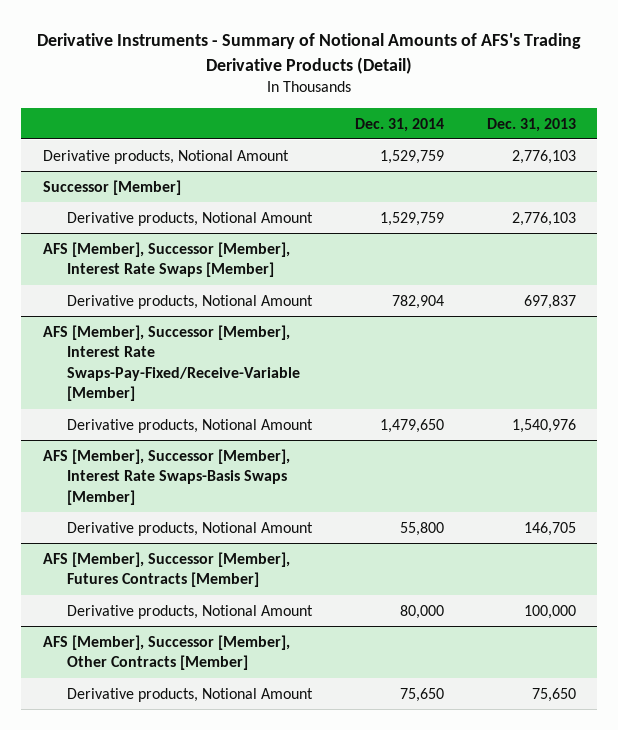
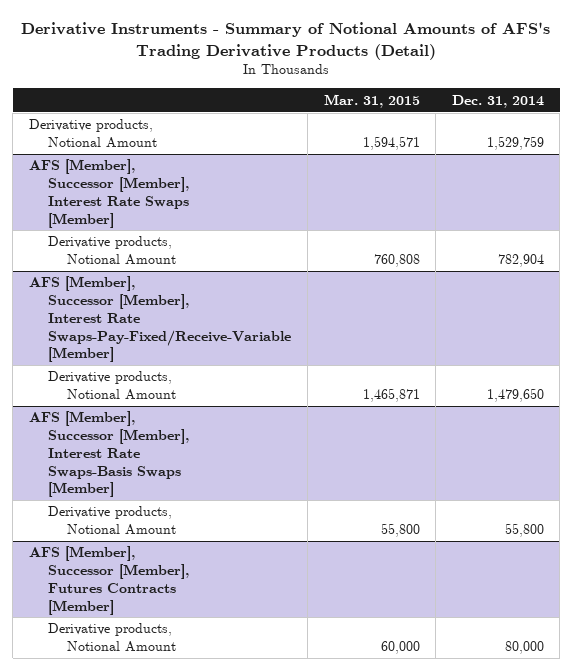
- | Dec. 31, 2014 | Dec. 31, 2013
+ | Mar. 31, 2015 | Dec. 31, 2014
- Successor [Member]
- Derivative products, Notional Amount | 1,529,759 | 2,776,103
- AFS [Member], Successor [Member], Other Contracts [Member]
- Derivative products, Notional Amount | 75,650 | 75,650

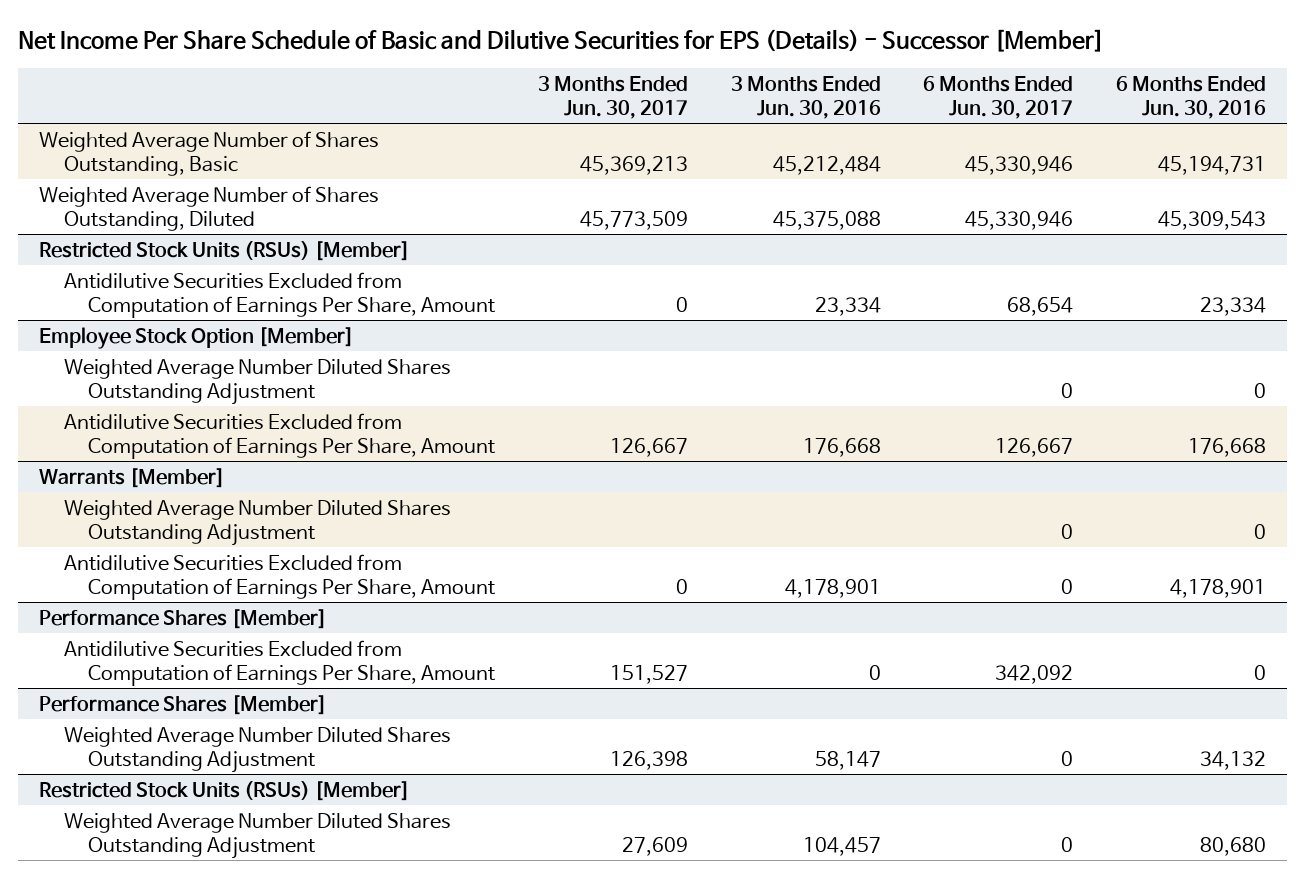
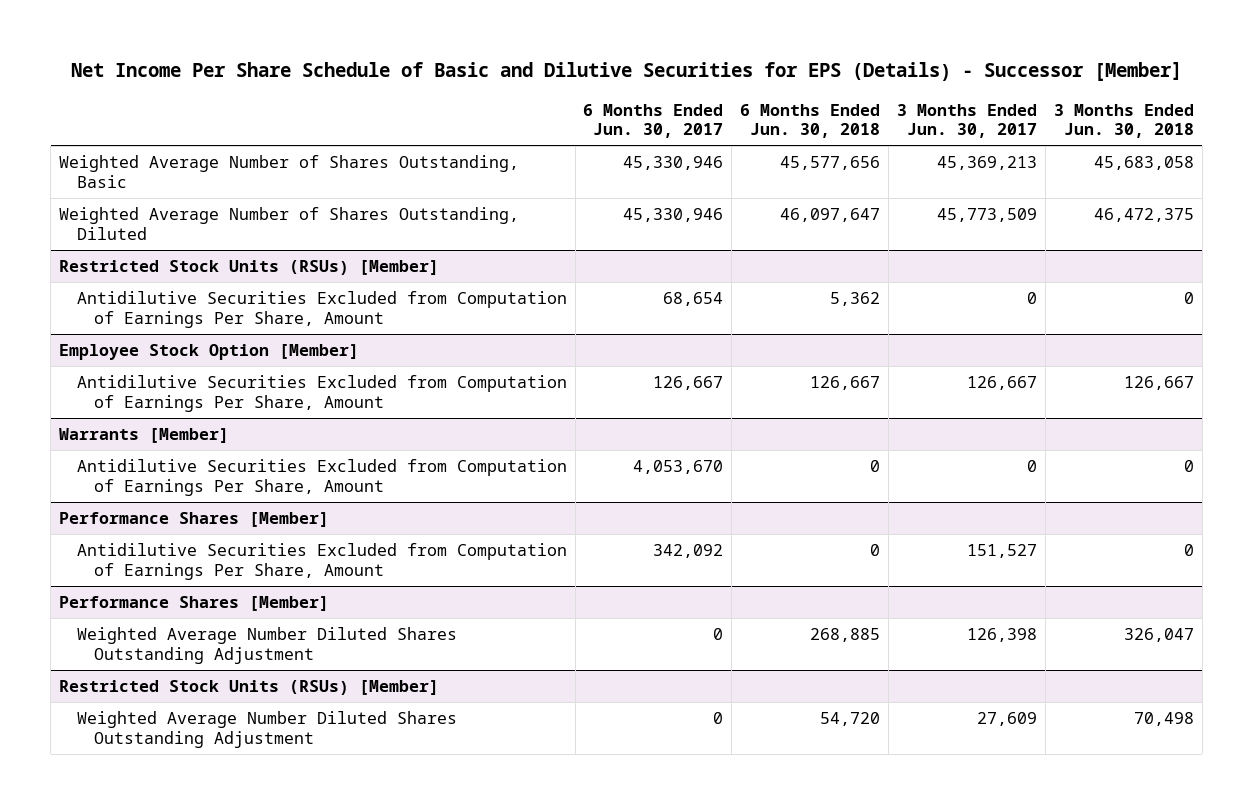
- | 3 Months Ended Jun. 30, 2017 | 3 Months Ended Jun. 30, 2016 | 6 Months Ended Jun. 30, 2017 | 6 Months Ended Jun. 30, 2016
+ | 6 Months Ended Jun. 30, 2017 | 6 Months Ended Jun. 30, 2018 | 3 Months Ended Jun. 30, 2017 | 3 Months Ended Jun. 30, 2018
@ Employee Stock Option [Member]
- Weighted Average Number Diluted Shares Outstanding Adjustment | | | 0 | 0
@ Warrants [Member]
- Weighted Average Number Diluted Shares Outstanding Adjustment | | | 0 | 0
- Antidilutive Securities Excluded from Computation of Earnings Per Share, Amount | 0 | 4,178,901 | 0 | 4,178,901
+ Antidilutive Securities Excluded from Computation of Earnings Per Share, Amount | 4,053,670 | 0 | 0 | 0

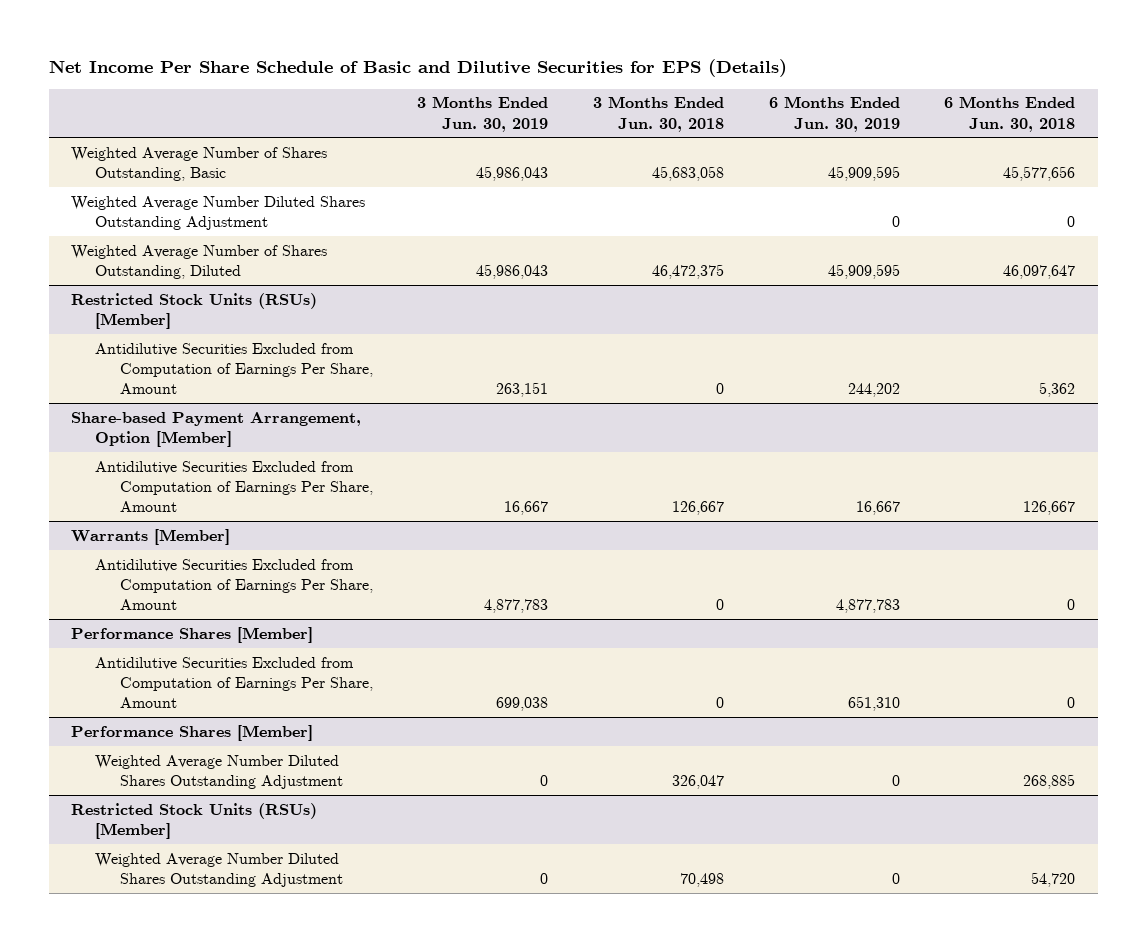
- Net Income Per Share Schedule of Basic and Dilutive Securities for EPS (Details) - Successor [Member]
+ Net Income Per Share Schedule of Basic and Dilutive Securities for EPS (Details)
- | 6 Months Ended Jun. 30, 2017 | 6 Months Ended Jun. 30, 2018 | 3 Months Ended Jun. 30, 2017 | 3 Months Ended Jun. 30, 2018
+ | 3 Months Ended Jun. 30, 2019 | 3 Months Ended Jun. 30, 2018 | 6 Months Ended Jun. 30, 2019 | 6 Months Ended Jun. 30, 2018
+ Weighted Average Number Diluted Shares Outstanding Adjustment | | | 0 | 0
- Employee Stock Option [Member]
+ Share-based Payment Arrangement, Option [Member]

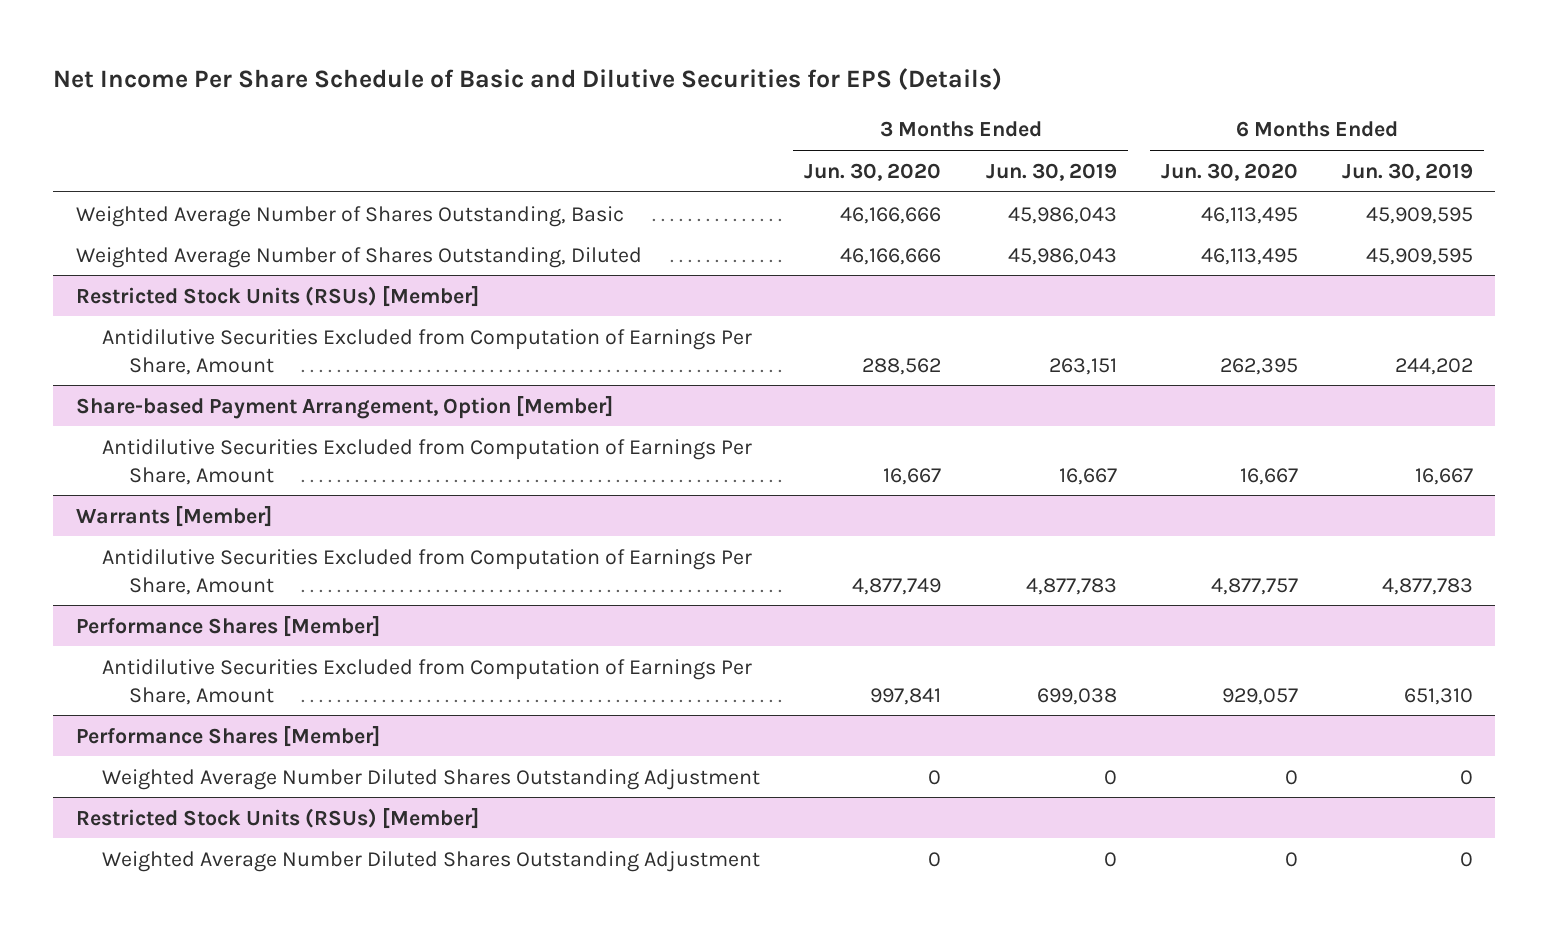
- | 3 Months Ended Jun. 30, 2019 | 3 Months Ended Jun. 30, 2018 | 6 Months Ended Jun. 30, 2019 | 6 Months Ended Jun. 30, 2018
+ | 3 Months Ended Jun. 30, 2020 | 3 Months Ended Jun. 30, 2019 | 6 Months Ended Jun. 30, 2020 | 6 Months Ended Jun. 30, 2019
- Weighted Average Number Diluted Shares Outstanding Adjustment | | | 0 | 0

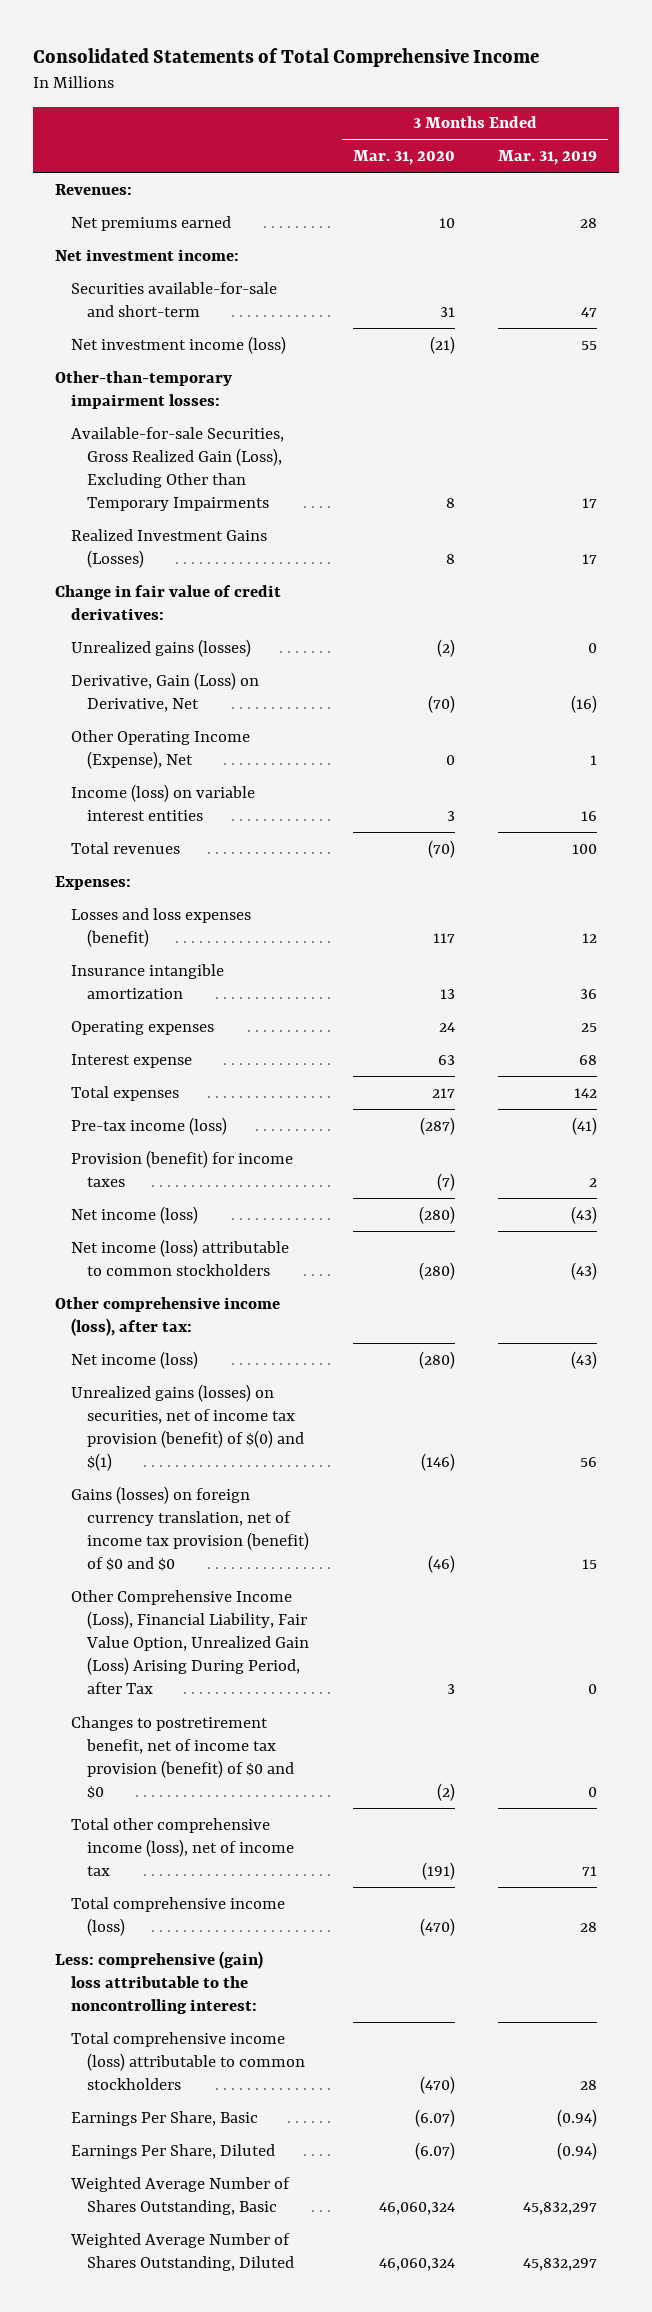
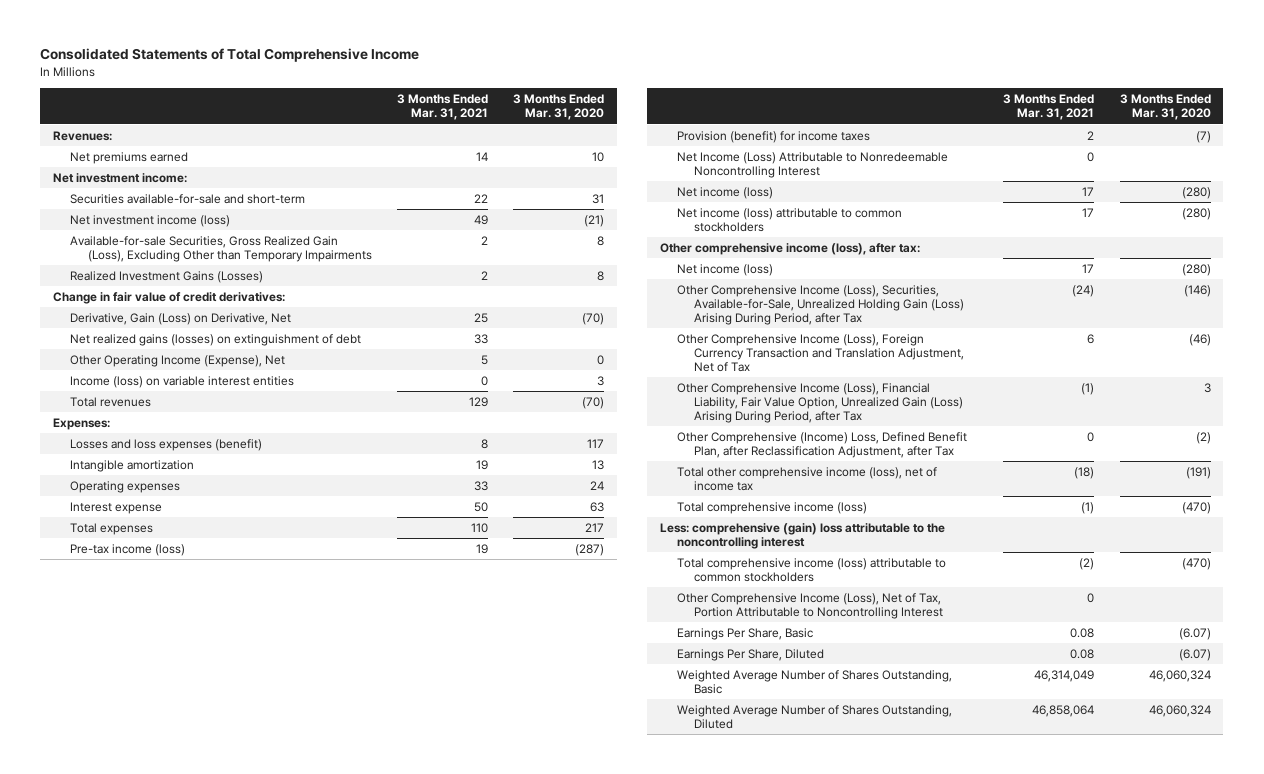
- | 3 Months Ended Mar. 31, 2020 | 3 Months Ended Mar. 31, 2019
+ | 3 Months Ended Mar. 31, 2021 | 3 Months Ended Mar. 31, 2020
- Other-than-temporary impairment losses:
- Unrealized gains (losses) | (2) | 0
+ Net realized gains (losses) on extinguishment of debt | 33 |
- Insurance intangible amortization | 13 | 36
+ Intangible amortization | 19 | 13
+ Net Income (Loss) Attributable to Nonredeemable Noncontrolling Interest | 0 |
- Unrealized gains (losses) on securities, net of income tax provision (benefit) of $(0) and $(1) | (146) | 56
- Gains (losses) on foreign currency translation, net of income tax provision (benefit) of $0 and $0 | (46) | 15
+ Other Comprehensive Income (Loss), Securities, Available-for-Sale, Unrealized Holding Gain (Loss) Arising During Period, after Tax | (24) | (146)
+ Other Comprehensive Income (Loss), Foreign Currency Transaction and Translation Adjustment, Net of Tax | 6 | (46)
- Changes to postretirement benefit, net of income tax provision (benefit) of $0 and $0 | (2) | 0
+ Other Comprehensive (Income) Loss, Defined Benefit Plan, after Reclassification Adjustment, after Tax | 0 | (2)
- Less: comprehensive (gain) loss attributable to the noncontrolling interest:
+ Less: comprehensive (gain) loss attributable to the noncontrolling interest
+ Other Comprehensive Income (Loss), Net of Tax, Portion Attributable to Noncontrolling Interest | 0 |

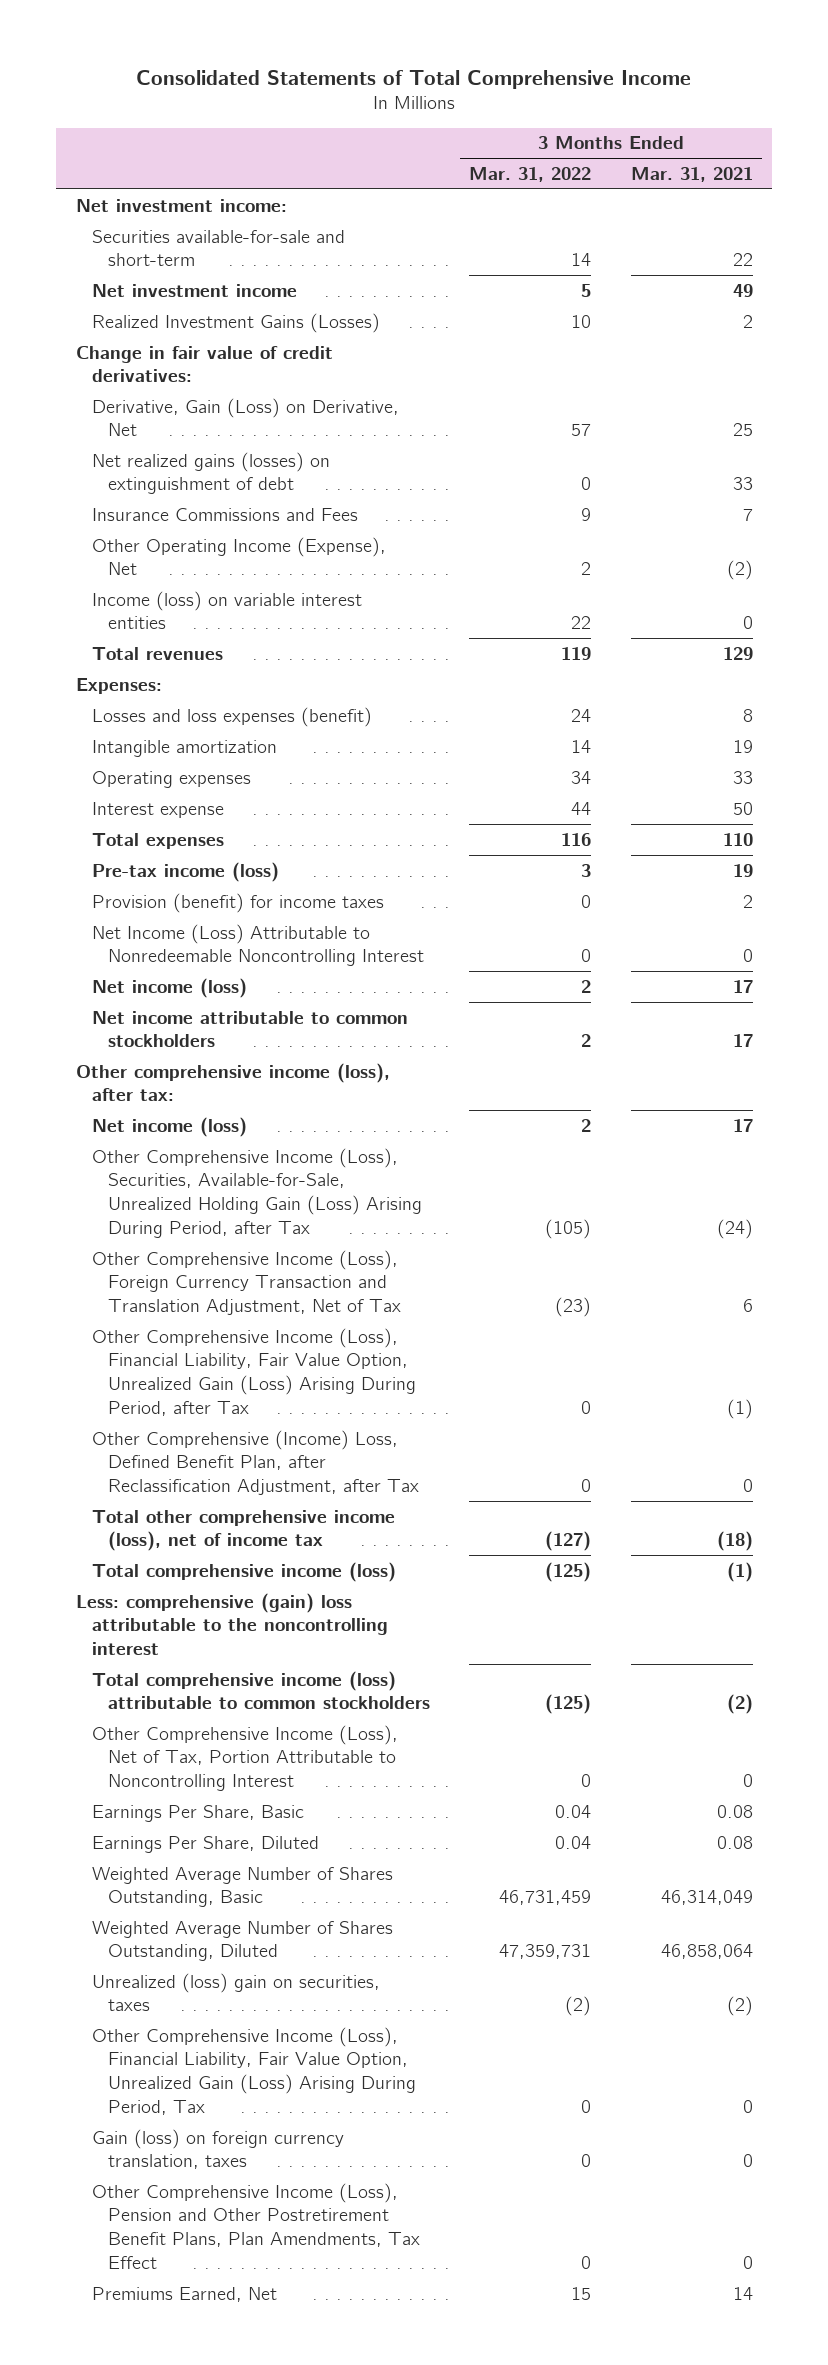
- | 3 Months Ended Mar. 31, 2021 | 3 Months Ended Mar. 31, 2020
+ | 3 Months Ended Mar. 31, 2022 | 3 Months Ended Mar. 31, 2021
- Revenues:
- Net premiums earned | 14 | 10
- Net investment income (loss) | 49 | (21)
- Available-for-sale Securities, Gross Realized Gain (Loss), Excluding Other than Temporary Impairments | 2 | 8
+ Net investment income | 5 | 49
- Other Operating Income (Expense), Net | 5 | 0
+ Insurance Commissions and Fees | 9 | 7
+ Other Operating Income (Expense), Net | 2 | (2)
- Net income (loss) attributable to common stockholders | 17 | (280)
+ Net income attributable to common stockholders | 2 | 17
+ Unrealized (loss) gain on securities, taxes | (2) | (2)
+ Other Comprehensive Income (Loss), Financial Liability, Fair Value Option, Unrealized Gain (Loss) Arising During Period, Tax | 0 | 0
+ Gain (loss) on foreign currency translation, taxes | 0 | 0
+ Other Comprehensive Income (Loss), Pension and Other Postretirement Benefit Plans, Plan Amendments, Tax Effect | 0 | 0
+ Premiums Earned, Net | 15 | 14

